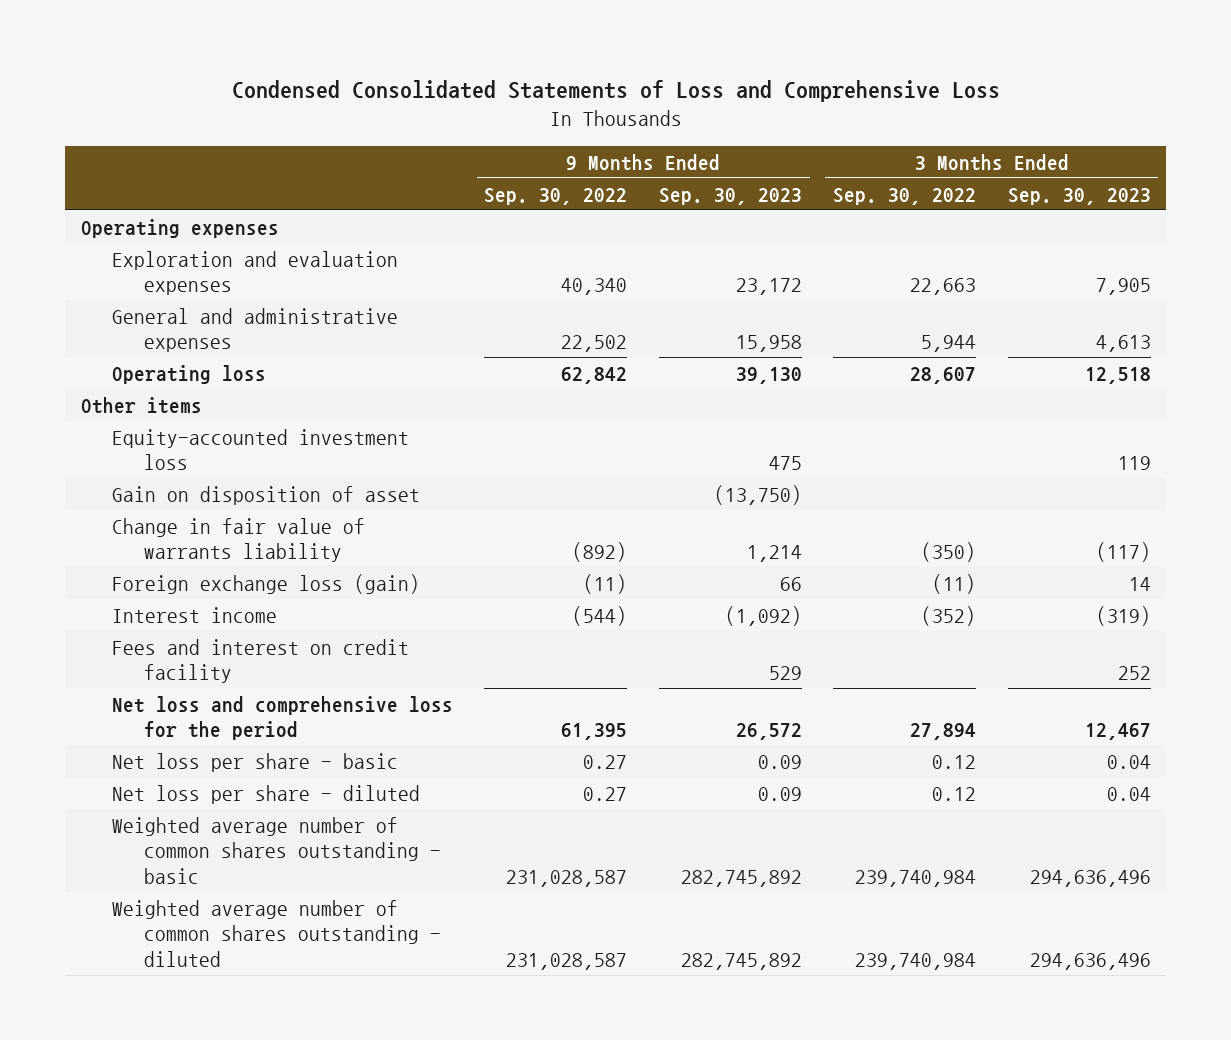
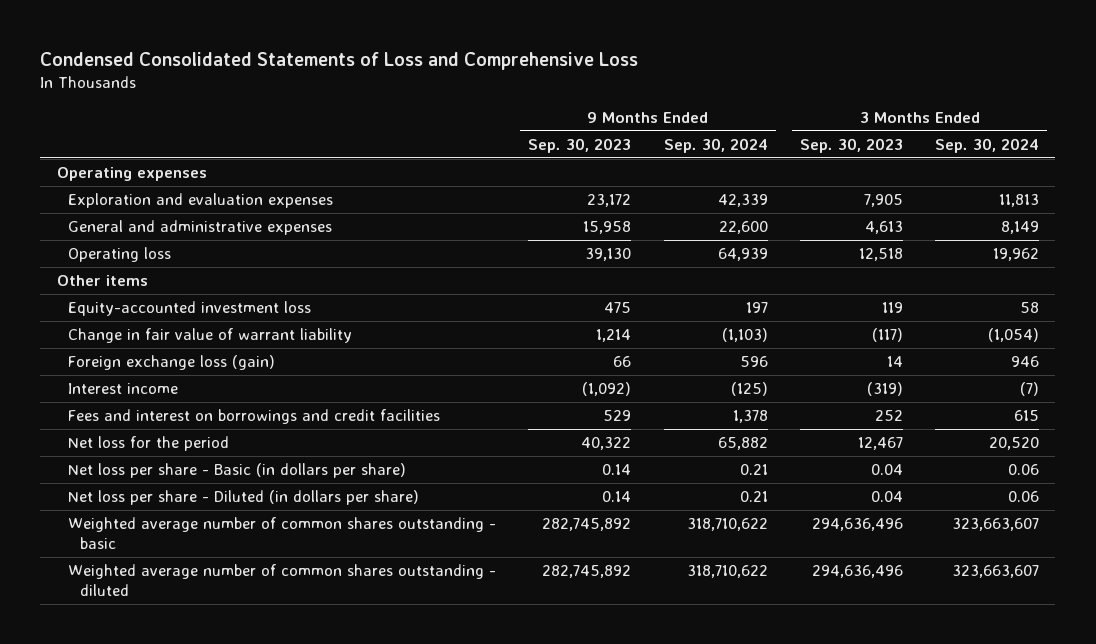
- | 9 Months Ended Sep. 30, 2022 | 9 Months Ended Sep. 30, 2023 | 3 Months Ended Sep. 30, 2022 | 3 Months Ended Sep. 30, 2023
+ | 9 Months Ended Sep. 30, 2023 | 9 Months Ended Sep. 30, 2024 | 3 Months Ended Sep. 30, 2023 | 3 Months Ended Sep. 30, 2024
- Gain on disposition of asset | | (13,750) | |
- Change in fair value of warrants liability | (892) | 1,214 | (350) | (117)
+ Change in fair value of warrant liability | 1,214 | (1,103) | (117) | (1,054)
- Fees and interest on credit facility | | 529 | | 252
- Net loss and comprehensive loss for the period | 61,395 | 26,572 | 27,894 | 12,467
- Net loss per share - basic | 0.27 | 0.09 | 0.12 | 0.04
- Net loss per share - diluted | 0.27 | 0.09 | 0.12 | 0.04
+ Fees and interest on borrowings and credit facilities | 529 | 1,378 | 252 | 615
+ Net loss for the period | 40,322 | 65,882 | 12,467 | 20,520
+ Net loss per share - Basic (in dollars per share) | 0.14 | 0.21 | 0.04 | 0.06
+ Net loss per share - Diluted (in dollars per share) | 0.14 | 0.21 | 0.04 | 0.06

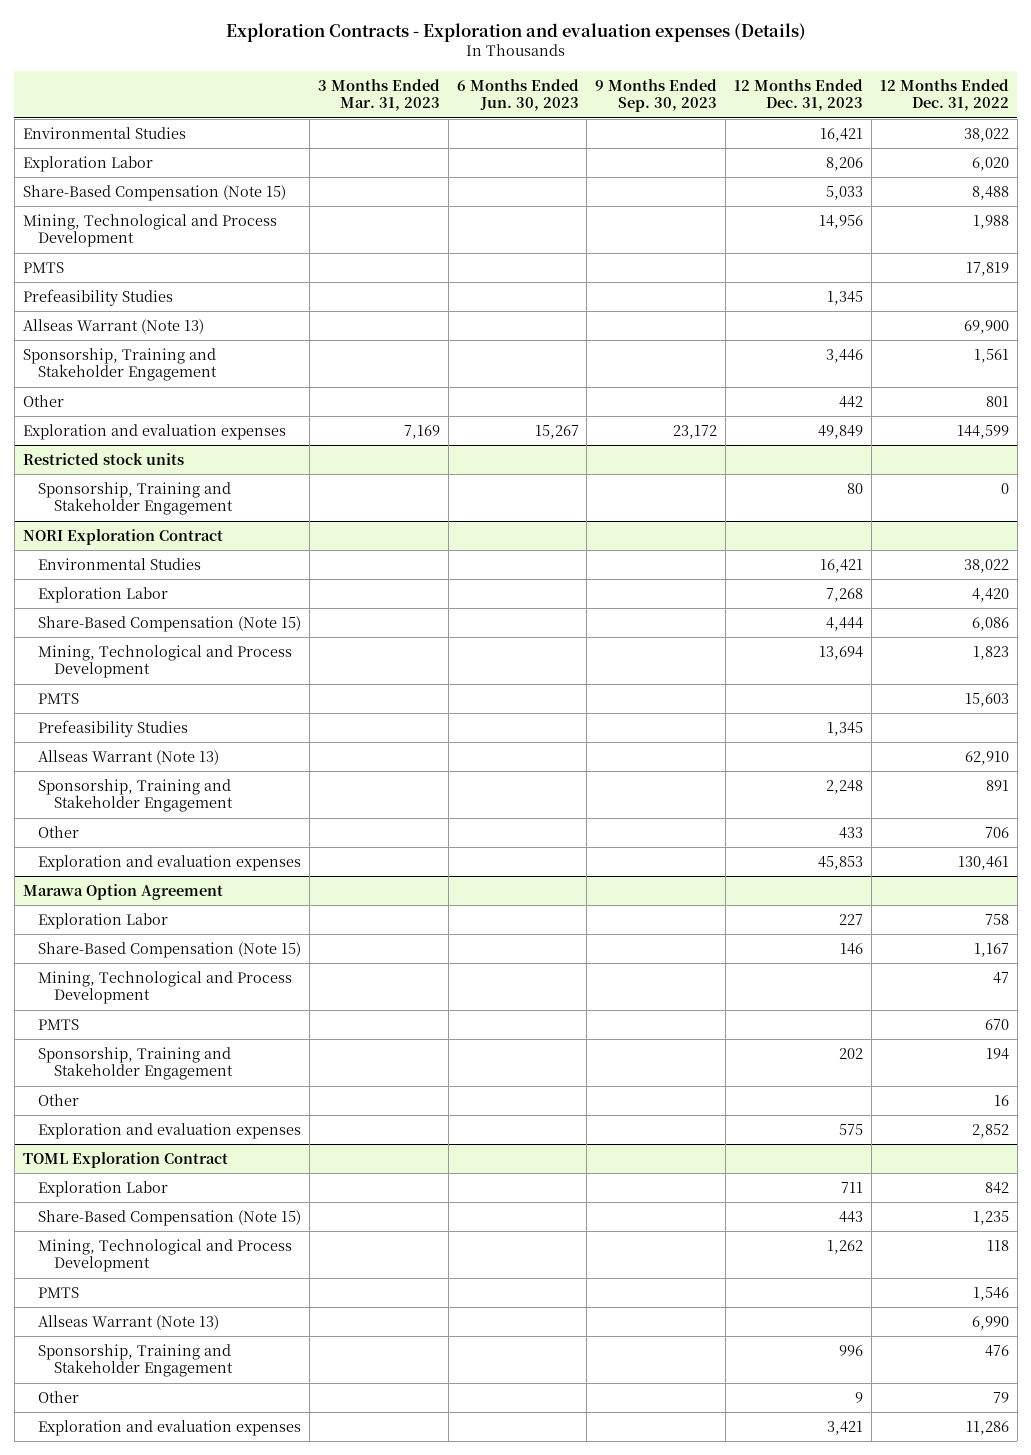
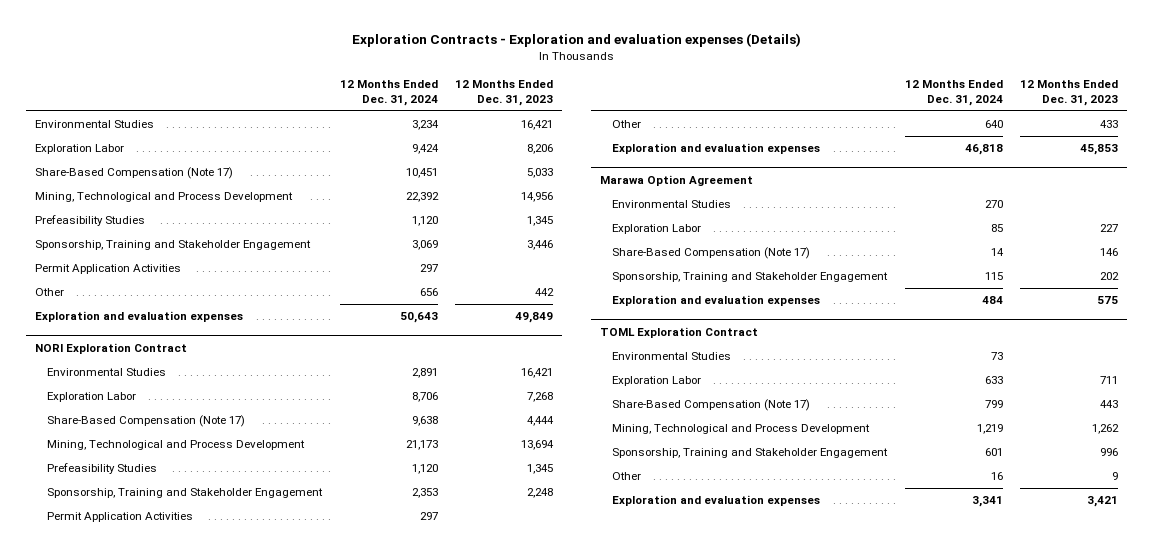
- | 3 Months Ended Mar. 31, 2023 | 6 Months Ended Jun. 30, 2023 | 9 Months Ended Sep. 30, 2023 | 12 Months Ended Dec. 31, 2023 | 12 Months Ended Dec. 31, 2022
+ | 12 Months Ended Dec. 31, 2024 | 12 Months Ended Dec. 31, 2023
- Share-Based Compensation (Note 15) | | | | 5,033 | 8,488
+ Share-Based Compensation (Note 17) | 10,451 | 5,033
- PMTS | | | | | 17,819
- Allseas Warrant (Note 13) | | | | | 69,900
+ Permit Application Activities | 297 |
- Restricted stock units
- Sponsorship, Training and Stakeholder Engagement | | | | 80 | 0
@ NORI Exploration Contract
- Share-Based Compensation (Note 15) | | | | 4,444 | 6,086
+ Share-Based Compensation (Note 17) | 9,638 | 4,444
- PMTS | | | | | 15,603
- Allseas Warrant (Note 13) | | | | | 62,910
+ Permit Application Activities | 297 |
@ Marawa Option Agreement
+ Environmental Studies | 270 |
- Share-Based Compensation (Note 15) | | | | 146 | 1,167
- Mining, Technological and Process Development | | | | | 47
- PMTS | | | | | 670
+ Share-Based Compensation (Note 17) | 14 | 146
- Other | | | | | 16
@ TOML Exploration Contract
+ Environmental Studies | 73 |
- Share-Based Compensation (Note 15) | | | | 443 | 1,235
+ Share-Based Compensation (Note 17) | 799 | 443
- PMTS | | | | | 1,546
- Allseas Warrant (Note 13) | | | | | 6,990

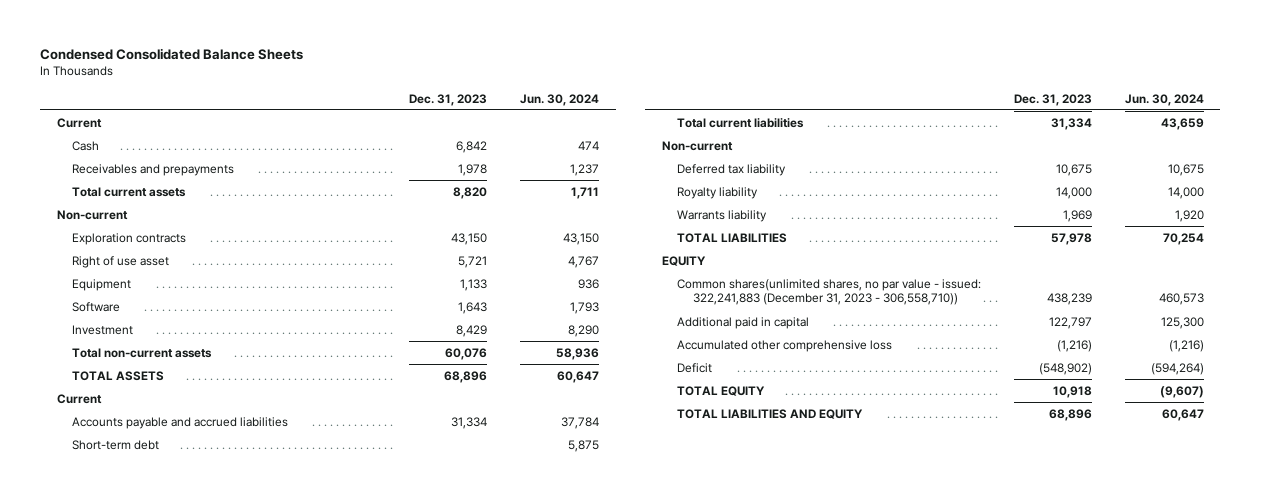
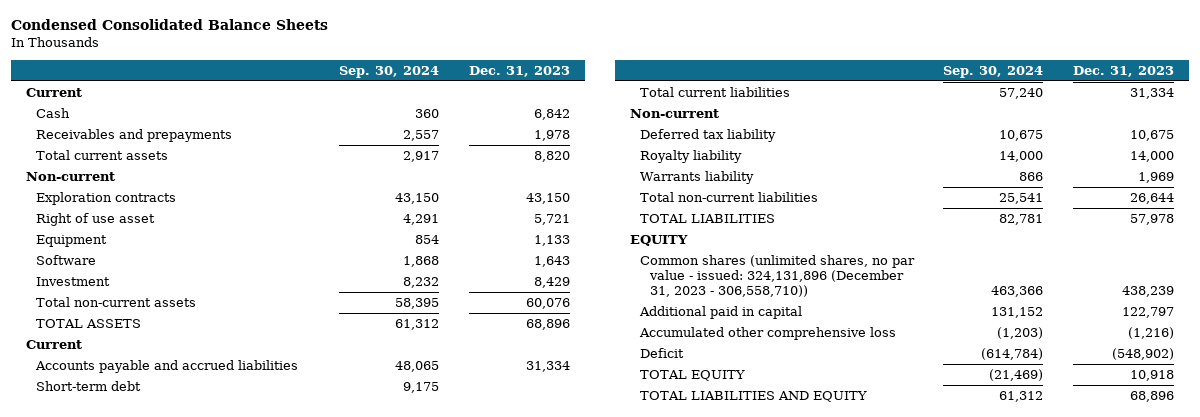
- | Dec. 31, 2023 | Jun. 30, 2024
+ | Sep. 30, 2024 | Dec. 31, 2023
+ Total non-current liabilities | 25,541 | 26,644
- Common shares(unlimited shares, no par value - issued: 322,241,883 (December 31, 2023 - 306,558,710)) | 438,239 | 460,573
+ Common shares (unlimited shares, no par value - issued: 324,131,896 (December 31, 2023 - 306,558,710)) | 463,366 | 438,239

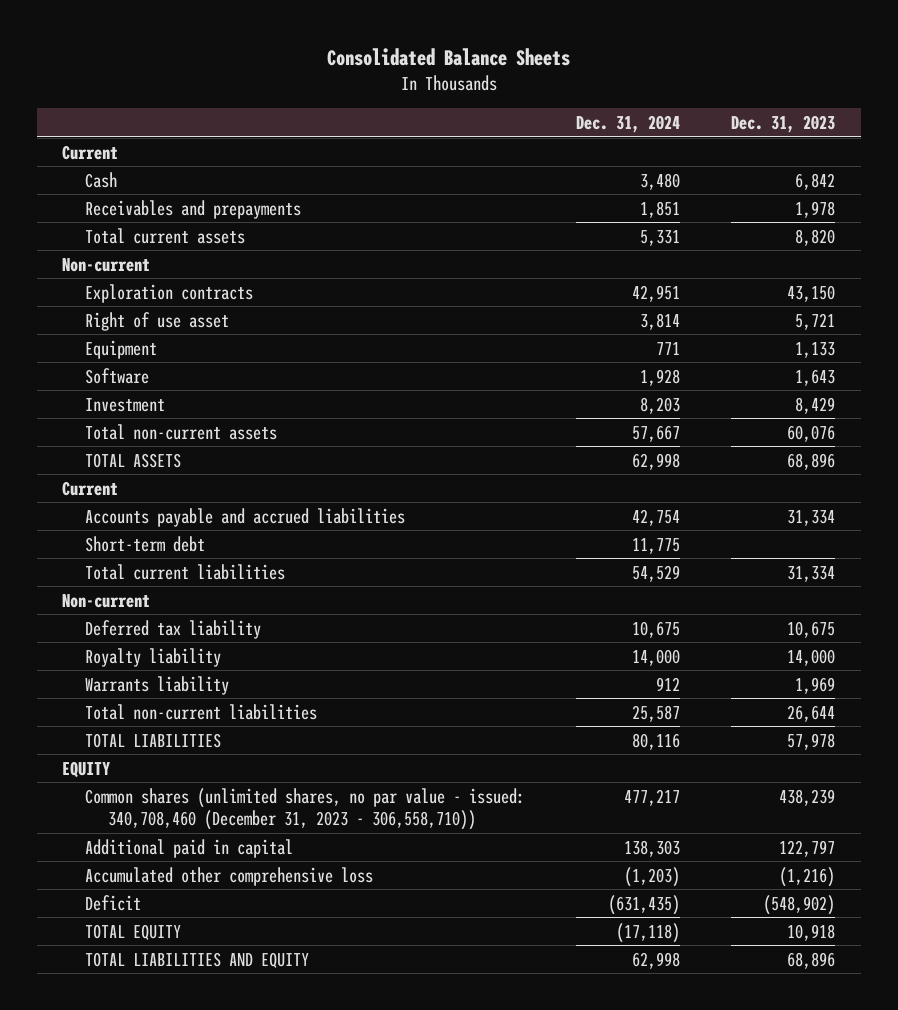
- Condensed Consolidated Balance Sheets
+ Consolidated Balance Sheets
- | Sep. 30, 2024 | Dec. 31, 2023
+ | Dec. 31, 2024 | Dec. 31, 2023
- Common shares (unlimited shares, no par value - issued: 324,131,896 (December 31, 2023 - 306,558,710)) | 463,366 | 438,239
+ Common shares (unlimited shares, no par value - issued: 340,708,460 (December 31, 2023 - 306,558,710)) | 477,217 | 438,239

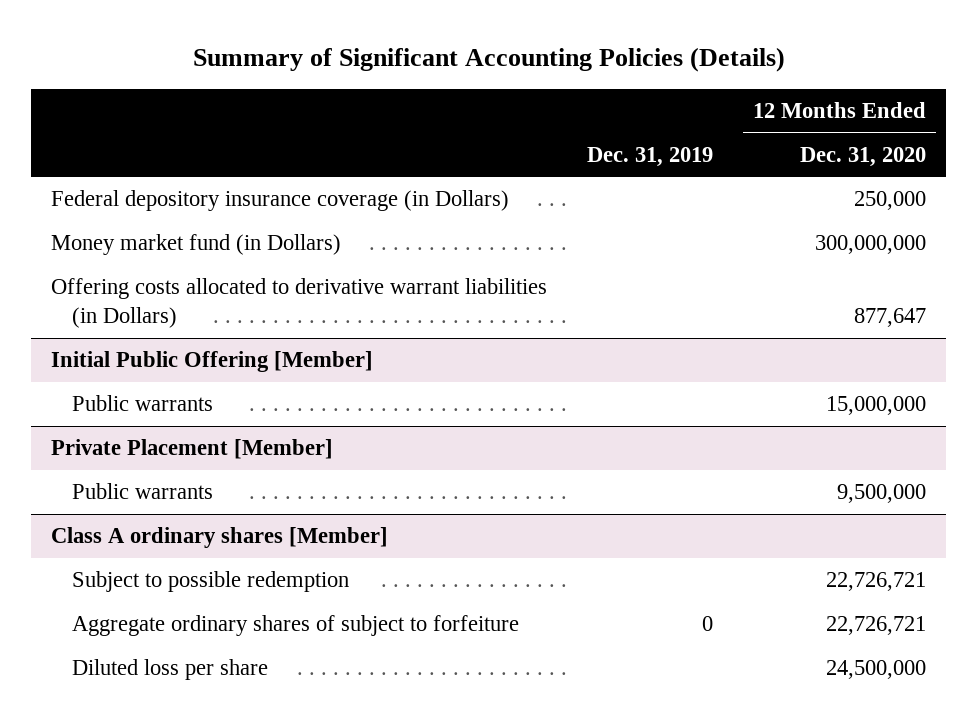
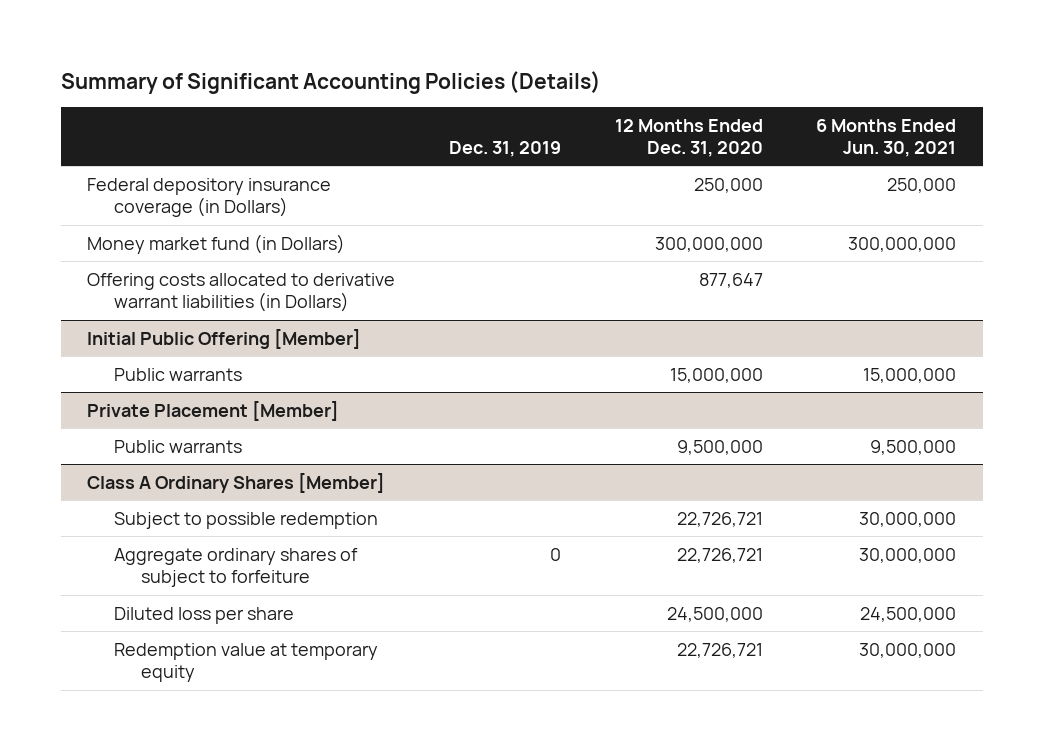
- | Dec. 31, 2019 | 12 Months Ended Dec. 31, 2020
+ | Dec. 31, 2019 | 12 Months Ended Dec. 31, 2020 | 6 Months Ended Jun. 30, 2021
- Class A ordinary shares [Member]
+ Class A Ordinary Shares [Member]
+ Redemption value at temporary equity | | 22,726,721 | 30,000,000

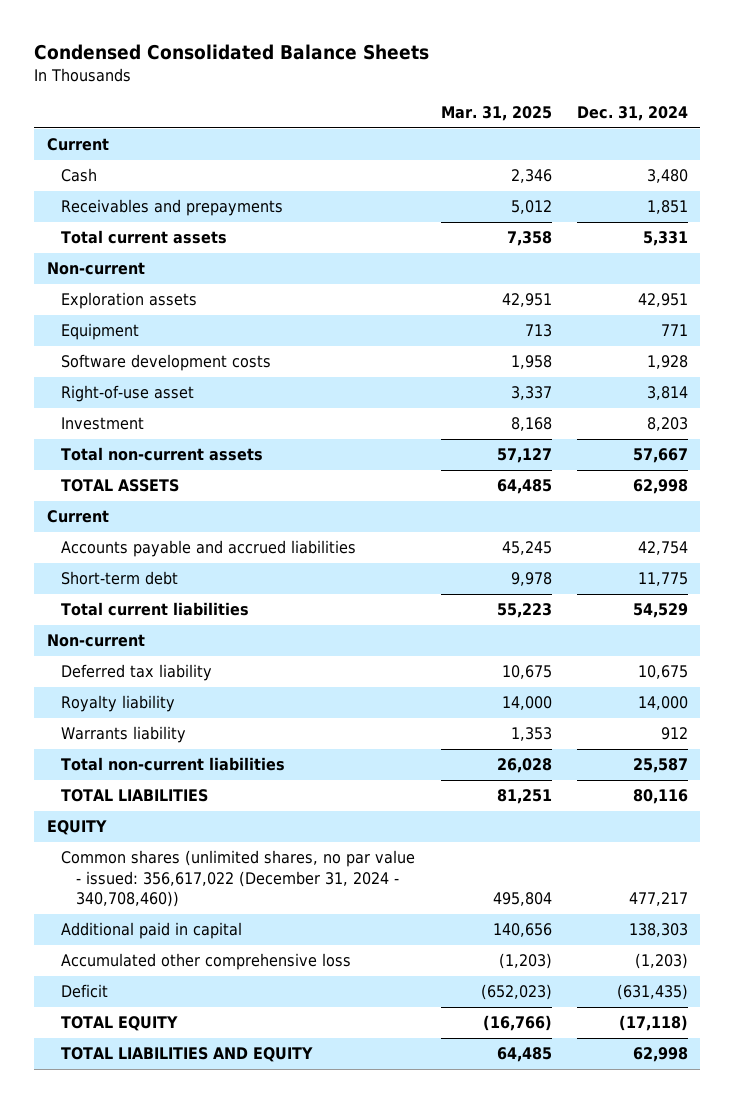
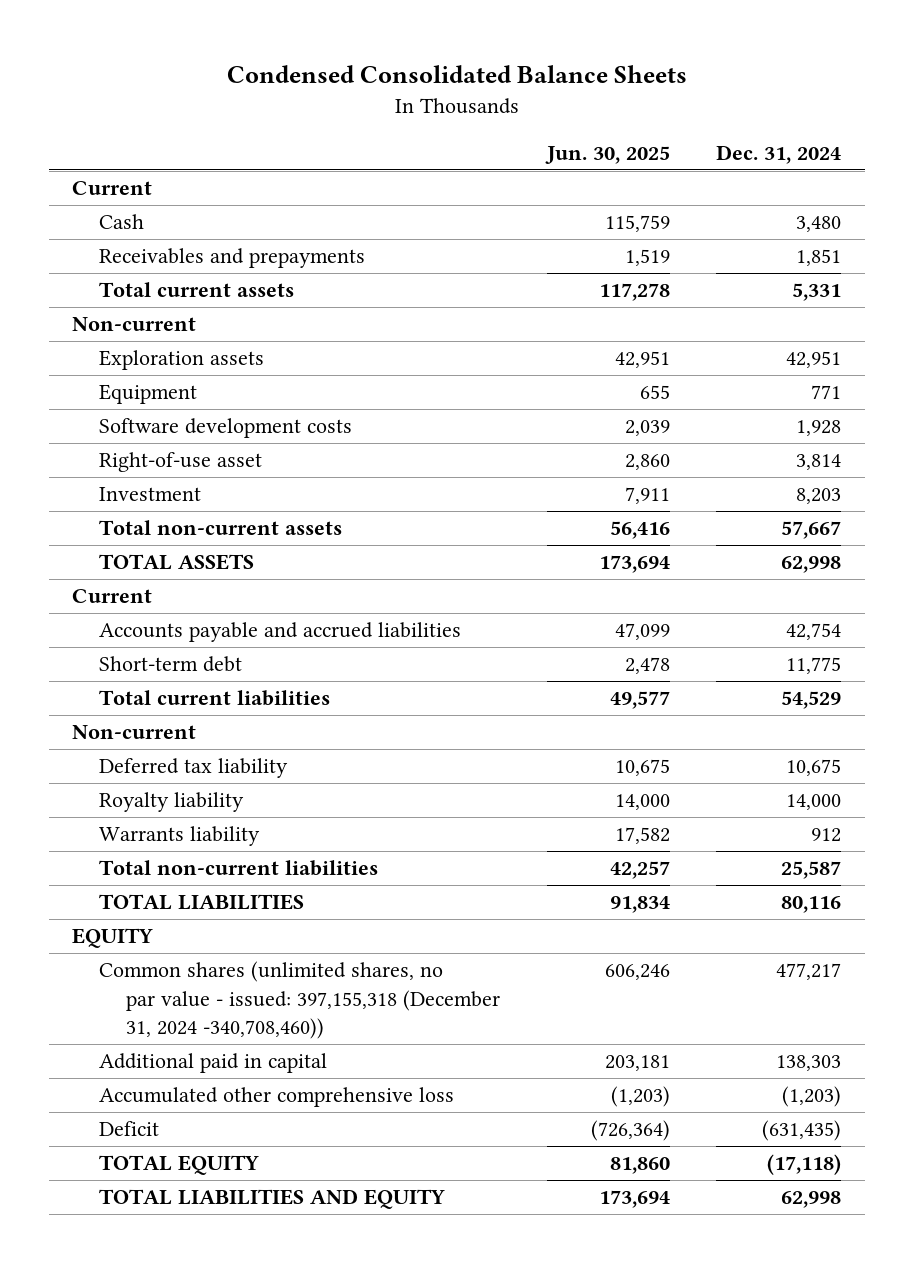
- | Mar. 31, 2025 | Dec. 31, 2024
+ | Jun. 30, 2025 | Dec. 31, 2024
- Common shares (unlimited shares, no par value - issued: 356,617,022 (December 31, 2024 - 340,708,460)) | 495,804 | 477,217
+ Common shares (unlimited shares, no par value - issued: 397,155,318 (December 31, 2024 -340,708,460)) | 606,246 | 477,217

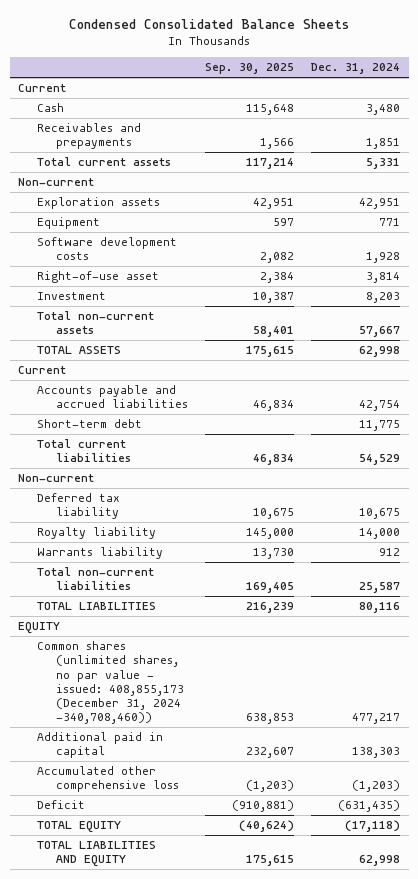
- | Jun. 30, 2025 | Dec. 31, 2024
+ | Sep. 30, 2025 | Dec. 31, 2024
- Common shares (unlimited shares, no par value - issued: 397,155,318 (December 31, 2024 -340,708,460)) | 606,246 | 477,217
+ Common shares (unlimited shares, no par value - issued: 408,855,173 (December 31, 2024 -340,708,460)) | 638,853 | 477,217

